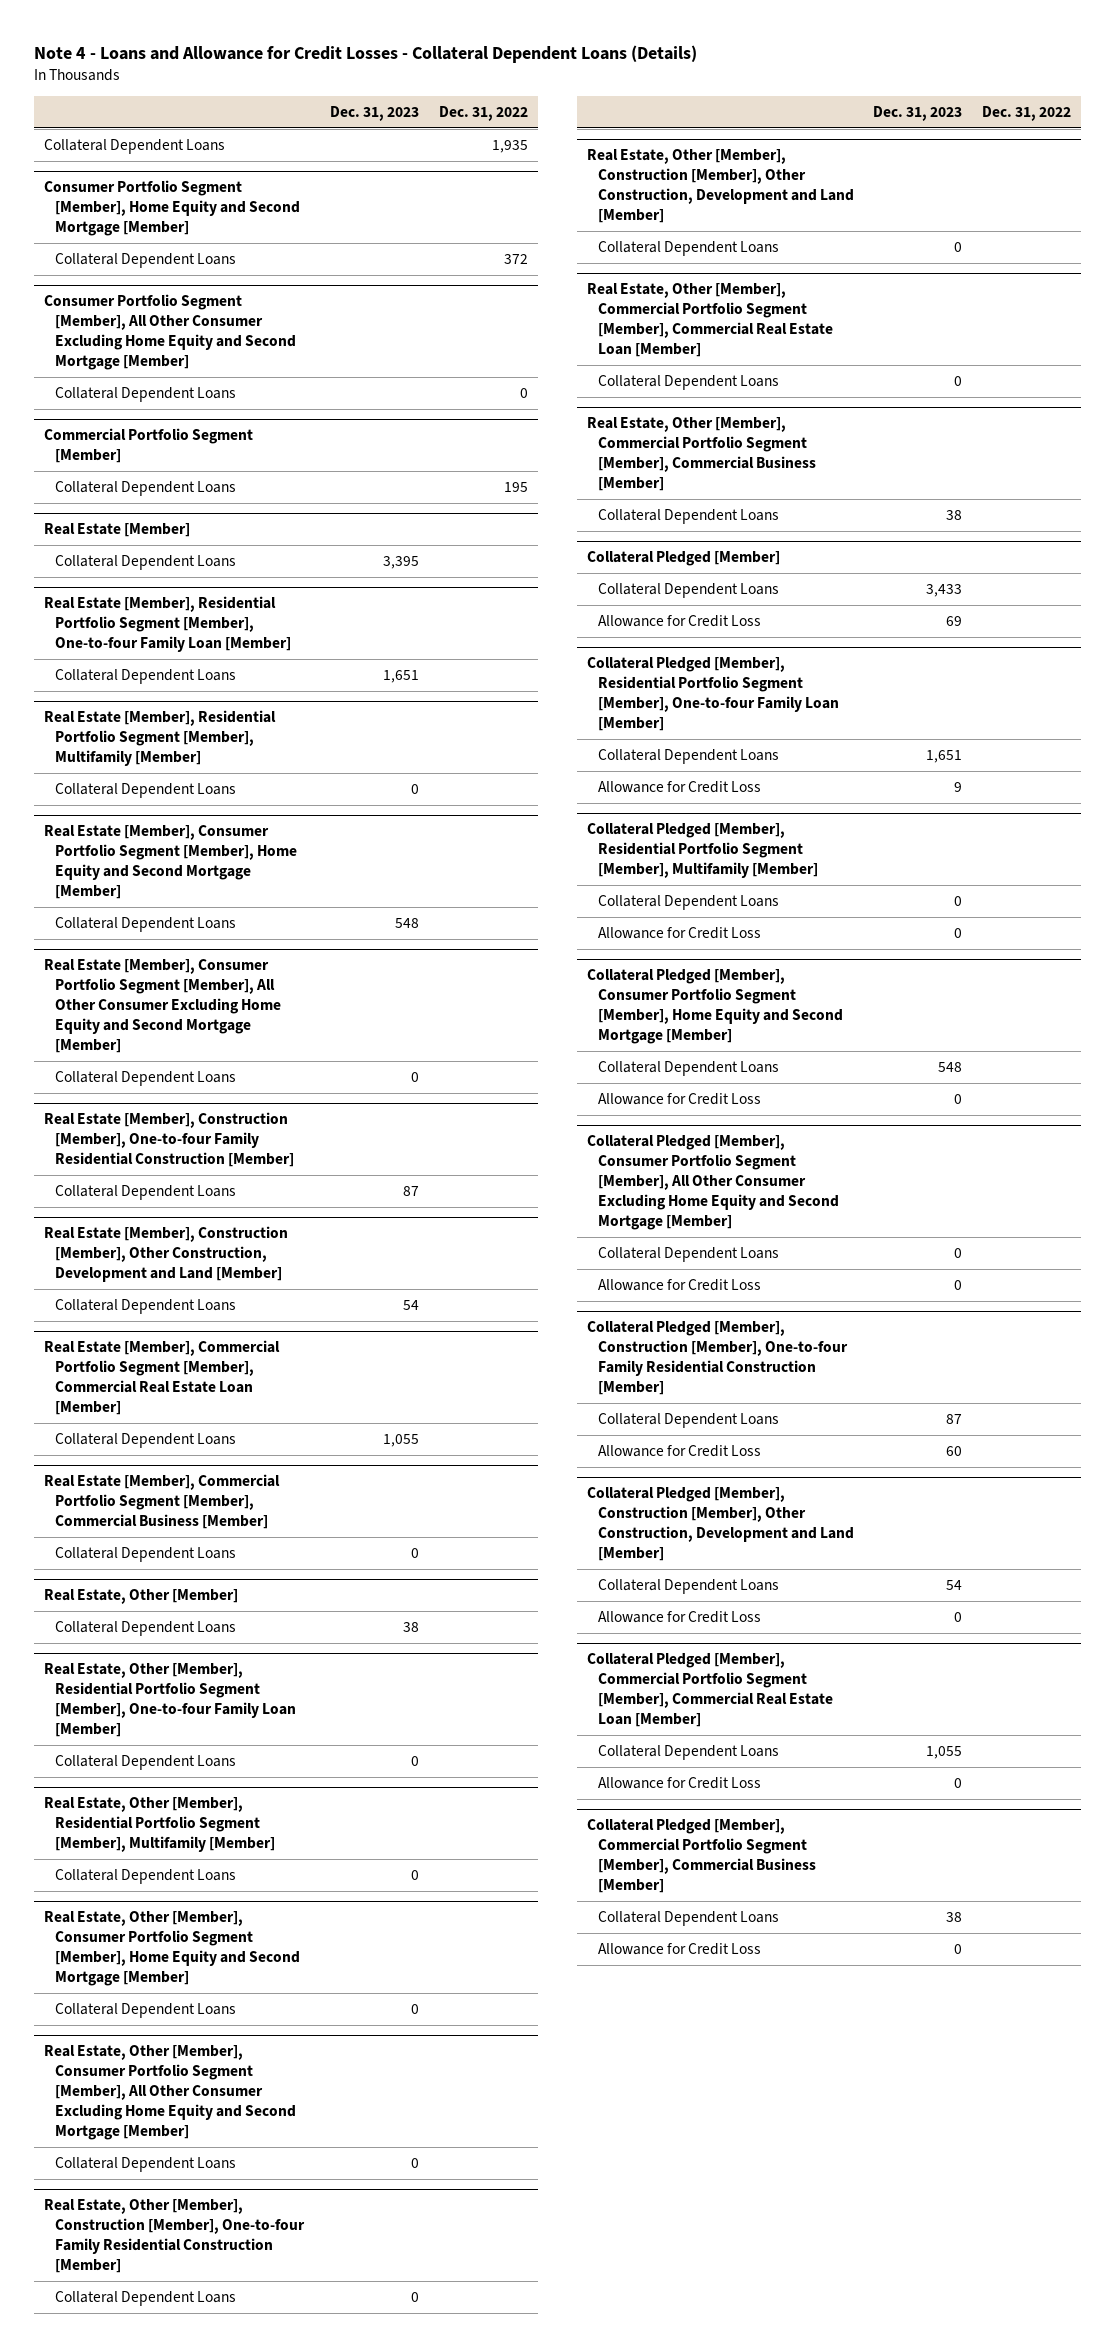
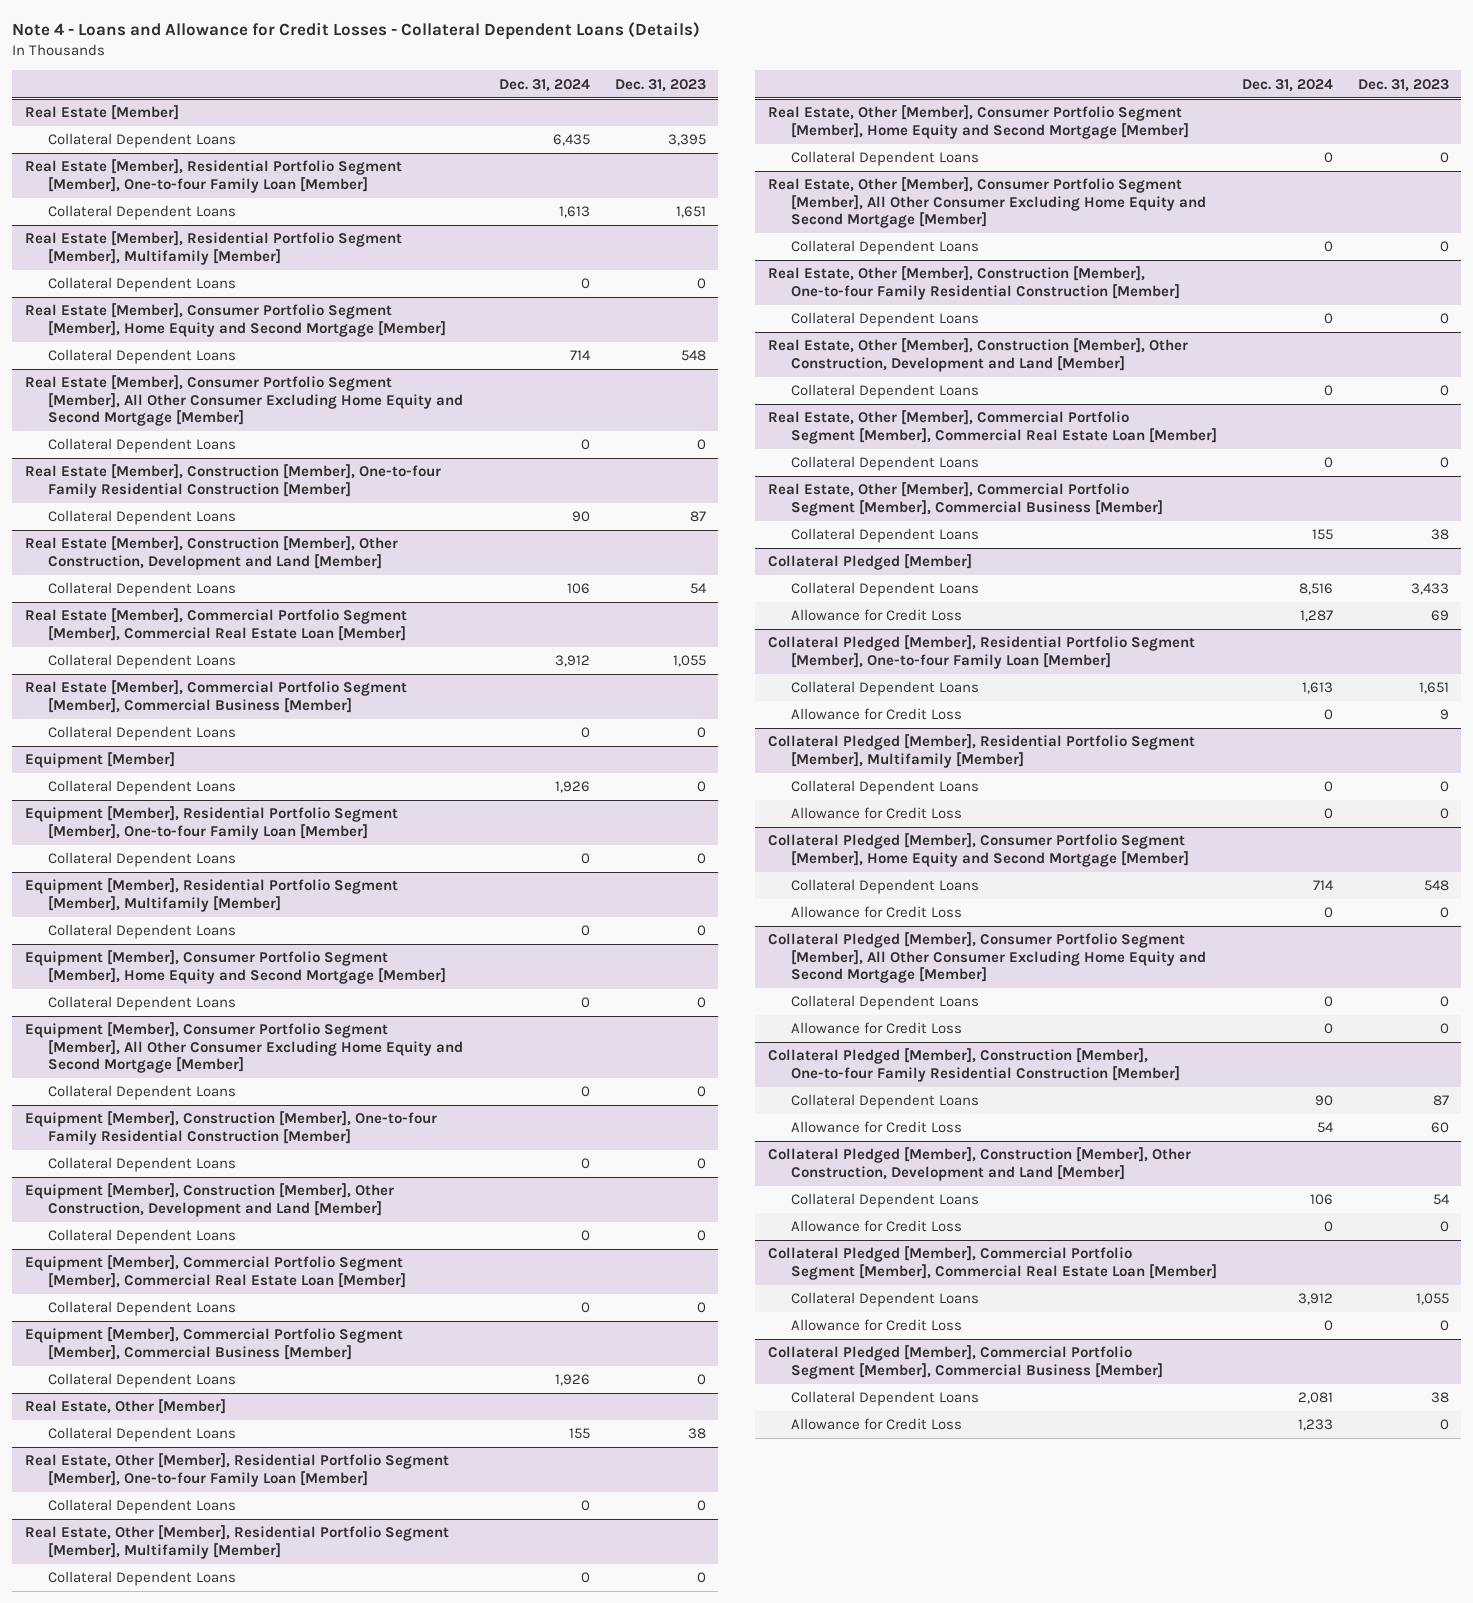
- | Dec. 31, 2023 | Dec. 31, 2022
+ | Dec. 31, 2024 | Dec. 31, 2023
- Collateral Dependent Loans | | 1,935
- Consumer Portfolio Segment [Member], Home Equity and Second Mortgage [Member]
- Collateral Dependent Loans | | 372
- Consumer Portfolio Segment [Member], All Other Consumer Excluding Home Equity and Second Mortgage [Member]
- Collateral Dependent Loans | | 0
- Commercial Portfolio Segment [Member]
- Collateral Dependent Loans | | 195
+ Equipment [Member]
+ Collateral Dependent Loans | 1,926 | 0
+ Equipment [Member], Residential Portfolio Segment [Member], One-to-four Family Loan [Member]
+ Collateral Dependent Loans | 0 | 0
+ Equipment [Member], Residential Portfolio Segment [Member], Multifamily [Member]
+ Collateral Dependent Loans | 0 | 0
+ Equipment [Member], Consumer Portfolio Segment [Member], Home Equity and Second Mortgage [Member]
+ Collateral Dependent Loans | 0 | 0
+ Equipment [Member], Consumer Portfolio Segment [Member], All Other Consumer Excluding Home Equity and Second Mortgage [Member]
+ Collateral Dependent Loans | 0 | 0
+ Equipment [Member], Construction [Member], One-to-four Family Residential Construction [Member]
+ Collateral Dependent Loans | 0 | 0
+ Equipment [Member], Construction [Member], Other Construction, Development and Land [Member]
+ Collateral Dependent Loans | 0 | 0
+ Equipment [Member], Commercial Portfolio Segment [Member], Commercial Real Estate Loan [Member]
+ Collateral Dependent Loans | 0 | 0
+ Equipment [Member], Commercial Portfolio Segment [Member], Commercial Business [Member]
+ Collateral Dependent Loans | 1,926 | 0

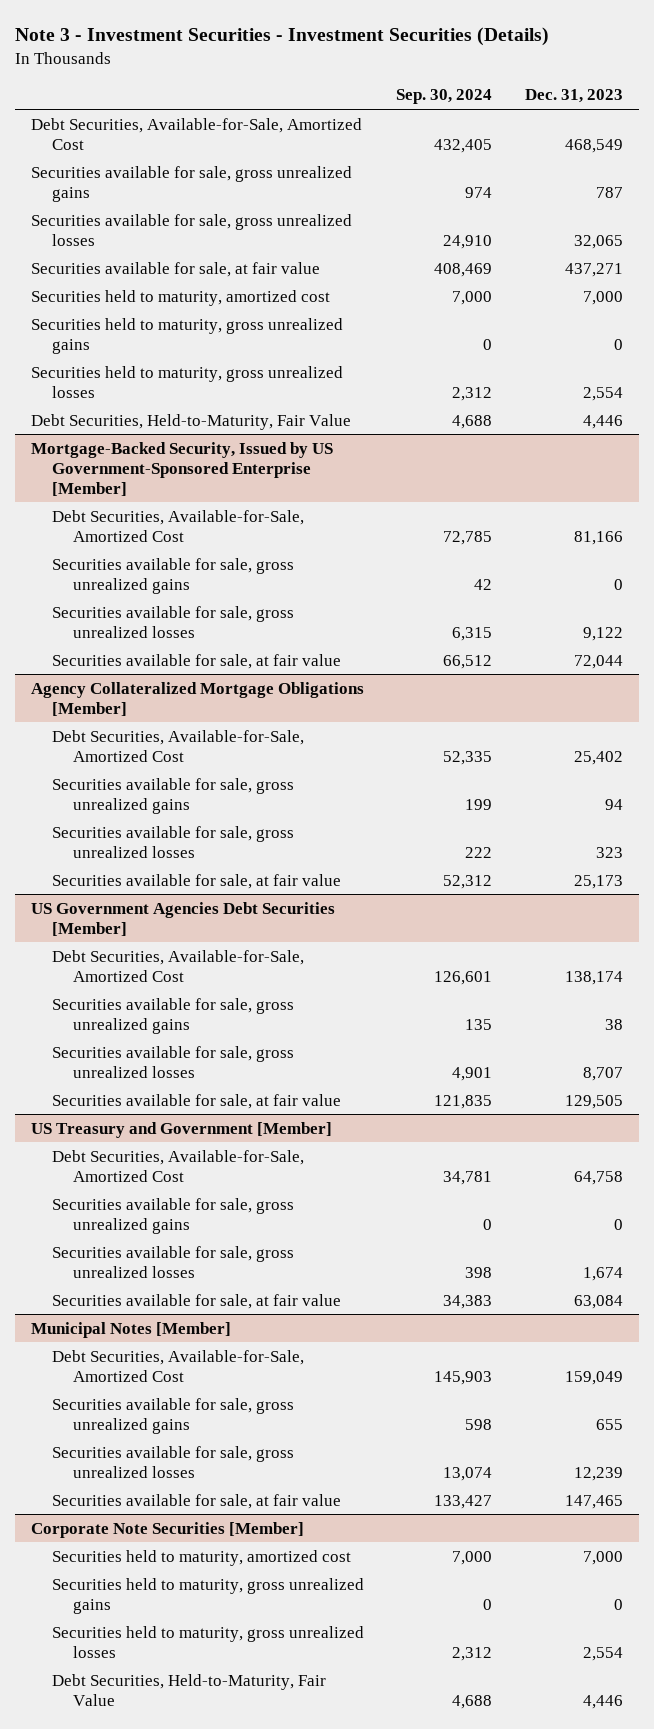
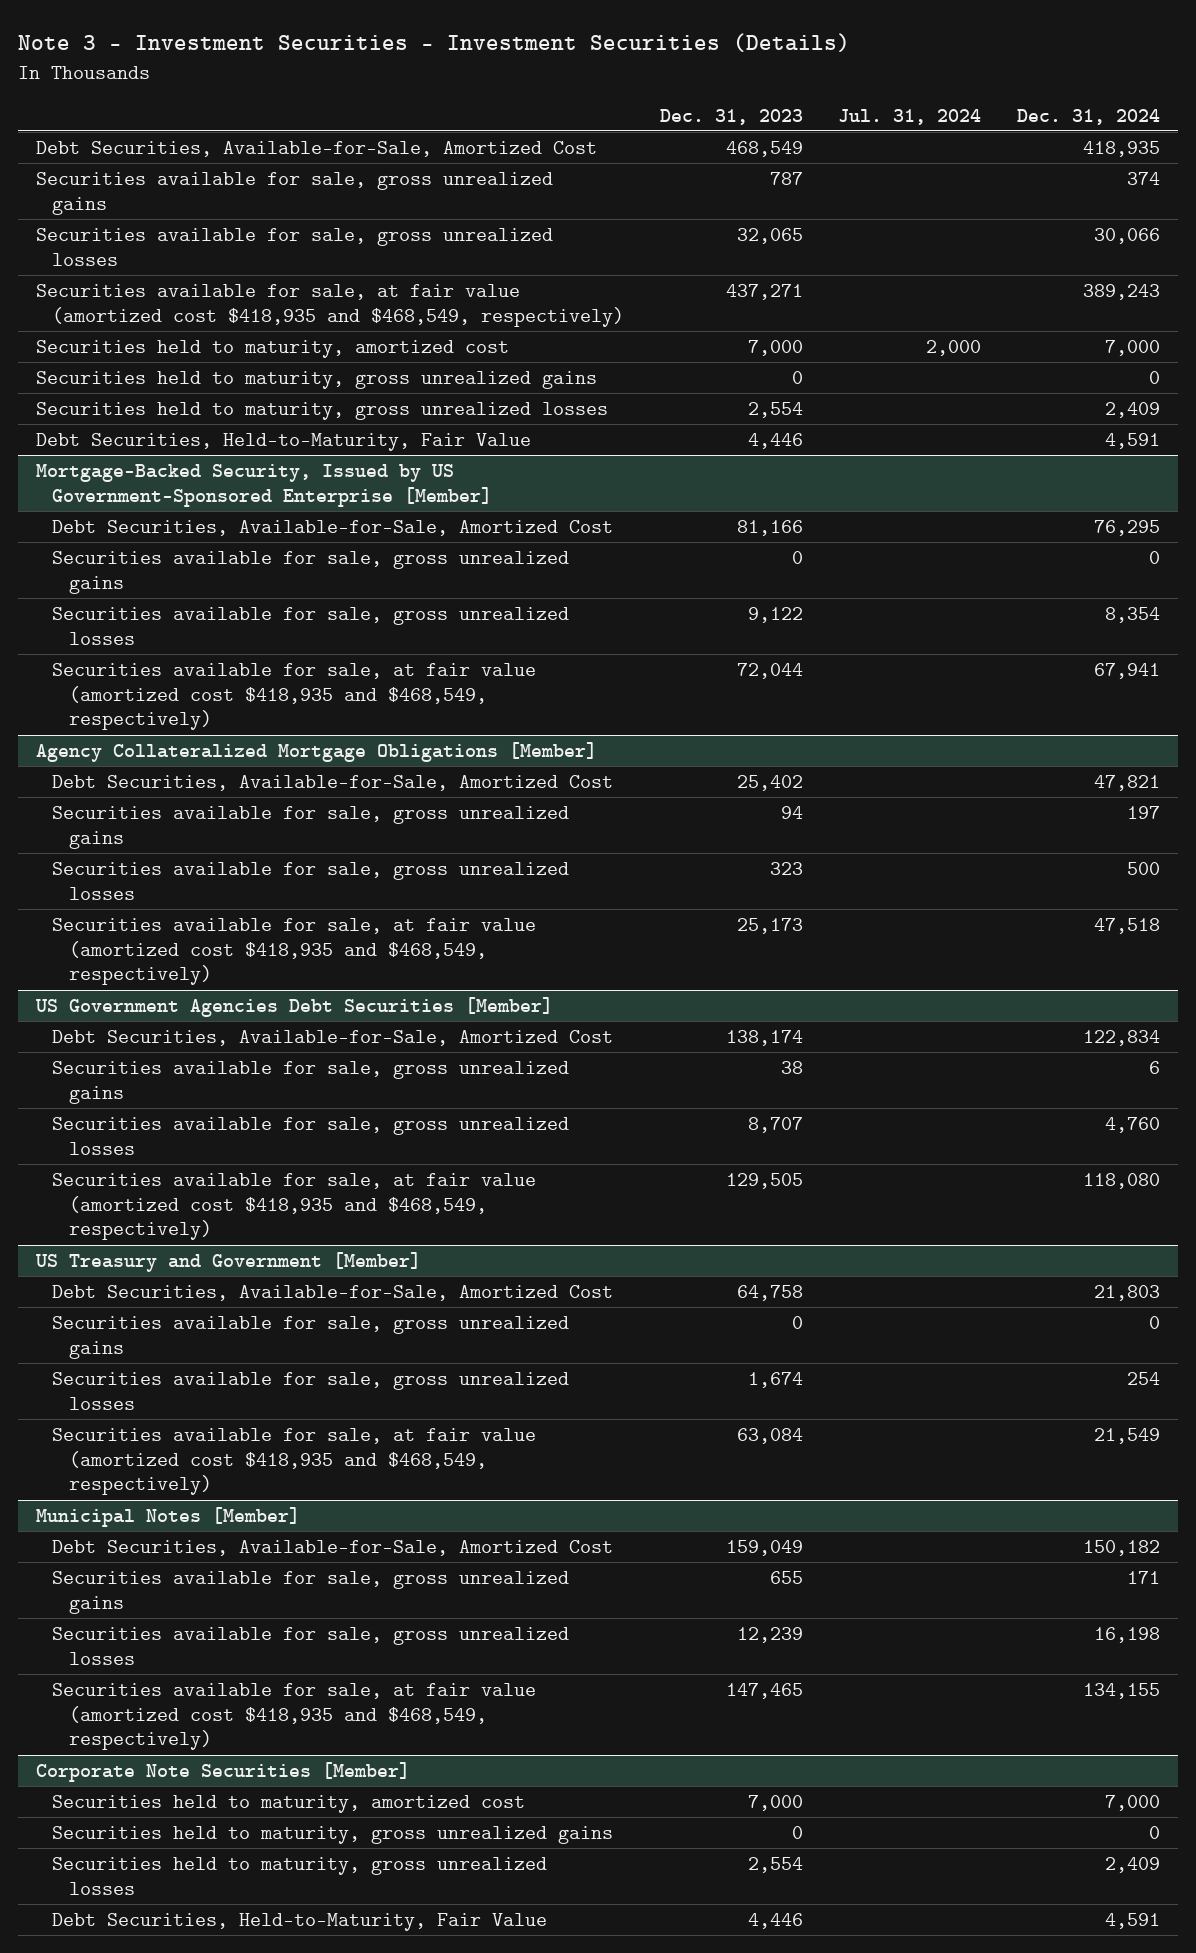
- | Sep. 30, 2024 | Dec. 31, 2023
+ | Dec. 31, 2023 | Jul. 31, 2024 | Dec. 31, 2024
- Securities available for sale, at fair value | 408,469 | 437,271
+ Securities available for sale, at fair value (amortized cost $418,935 and $468,549, respectively) | 437,271 | | 389,243
@ Mortgage-Backed Security, Issued by US Government-Sponsored Enterprise [Member]
- Securities available for sale, at fair value | 66,512 | 72,044
+ Securities available for sale, at fair value (amortized cost $418,935 and $468,549, respectively) | 72,044 | | 67,941
@ Agency Collateralized Mortgage Obligations [Member]
- Securities available for sale, at fair value | 52,312 | 25,173
+ Securities available for sale, at fair value (amortized cost $418,935 and $468,549, respectively) | 25,173 | | 47,518
@ US Government Agencies Debt Securities [Member]
- Securities available for sale, at fair value | 121,835 | 129,505
+ Securities available for sale, at fair value (amortized cost $418,935 and $468,549, respectively) | 129,505 | | 118,080
@ US Treasury and Government [Member]
- Securities available for sale, at fair value | 34,383 | 63,084
+ Securities available for sale, at fair value (amortized cost $418,935 and $468,549, respectively) | 63,084 | | 21,549
@ Municipal Notes [Member]
- Securities available for sale, at fair value | 133,427 | 147,465
+ Securities available for sale, at fair value (amortized cost $418,935 and $468,549, respectively) | 147,465 | | 134,155

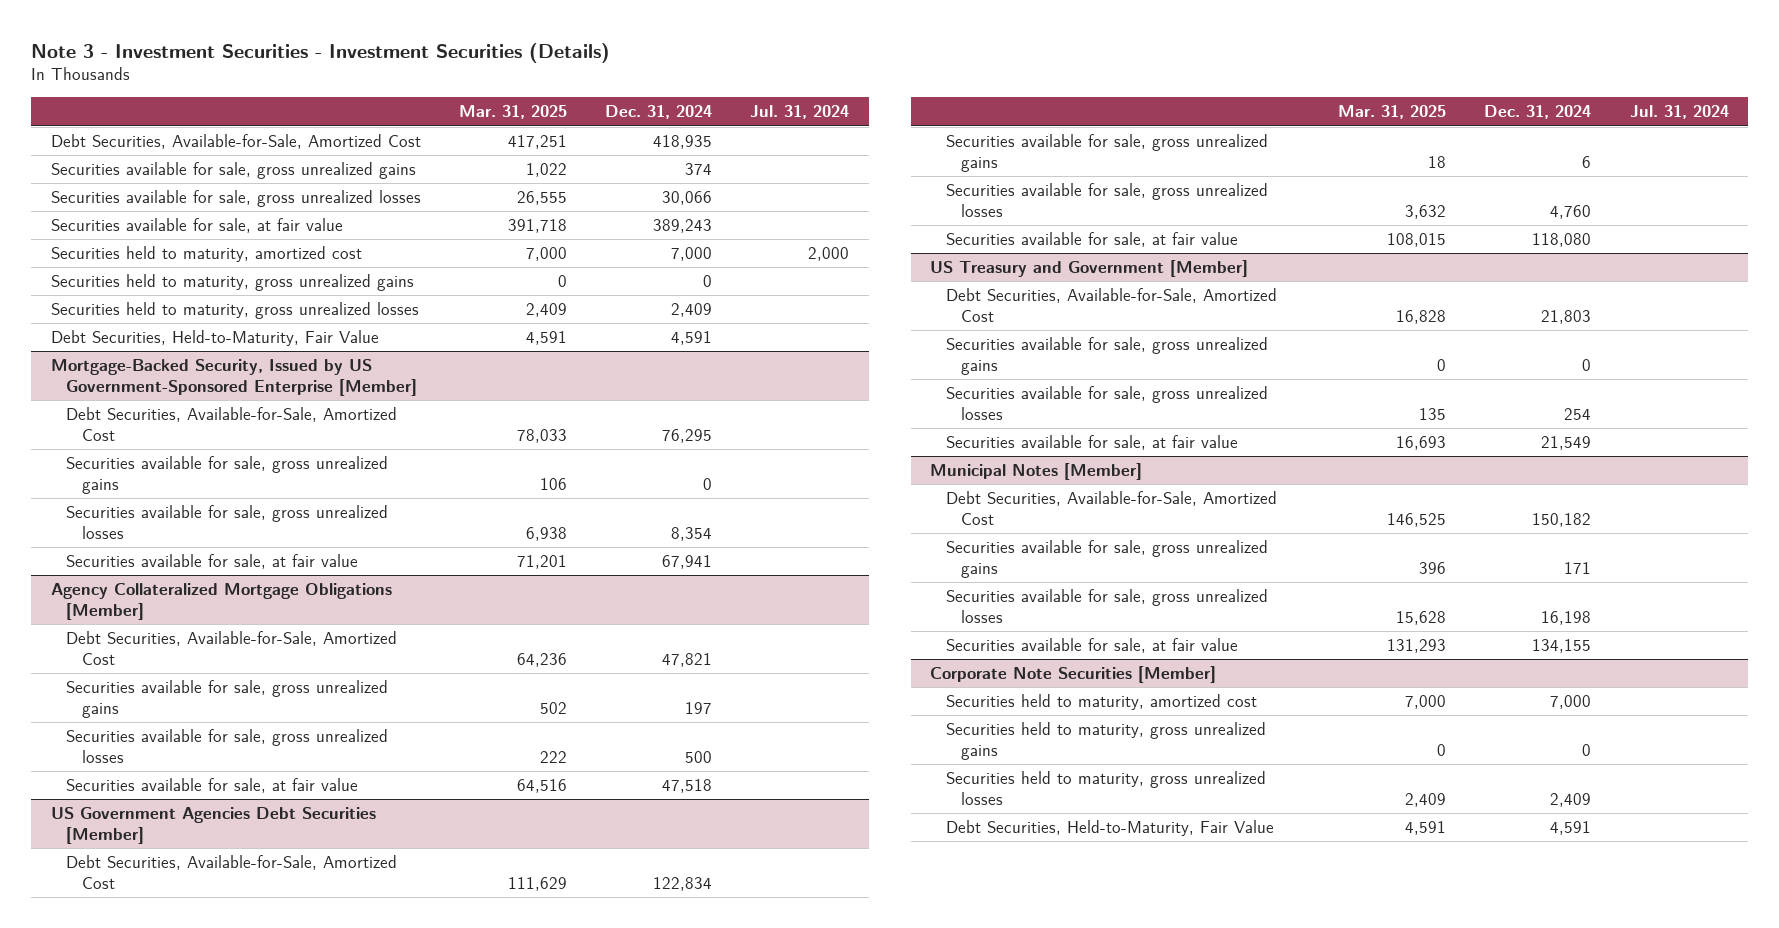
- | Dec. 31, 2023 | Jul. 31, 2024 | Dec. 31, 2024
+ | Mar. 31, 2025 | Dec. 31, 2024 | Jul. 31, 2024
- Securities available for sale, at fair value (amortized cost $418,935 and $468,549, respectively) | 437,271 | | 389,243
+ Securities available for sale, at fair value | 391,718 | 389,243 |
@ Mortgage-Backed Security, Issued by US Government-Sponsored Enterprise [Member]
- Securities available for sale, at fair value (amortized cost $418,935 and $468,549, respectively) | 72,044 | | 67,941
+ Securities available for sale, at fair value | 71,201 | 67,941 |
@ Agency Collateralized Mortgage Obligations [Member]
- Securities available for sale, at fair value (amortized cost $418,935 and $468,549, respectively) | 25,173 | | 47,518
+ Securities available for sale, at fair value | 64,516 | 47,518 |
@ US Government Agencies Debt Securities [Member]
- Securities available for sale, at fair value (amortized cost $418,935 and $468,549, respectively) | 129,505 | | 118,080
+ Securities available for sale, at fair value | 108,015 | 118,080 |
@ US Treasury and Government [Member]
- Securities available for sale, at fair value (amortized cost $418,935 and $468,549, respectively) | 63,084 | | 21,549
+ Securities available for sale, at fair value | 16,693 | 21,549 |
@ Municipal Notes [Member]
- Securities available for sale, at fair value (amortized cost $418,935 and $468,549, respectively) | 147,465 | | 134,155
+ Securities available for sale, at fair value | 131,293 | 134,155 |

